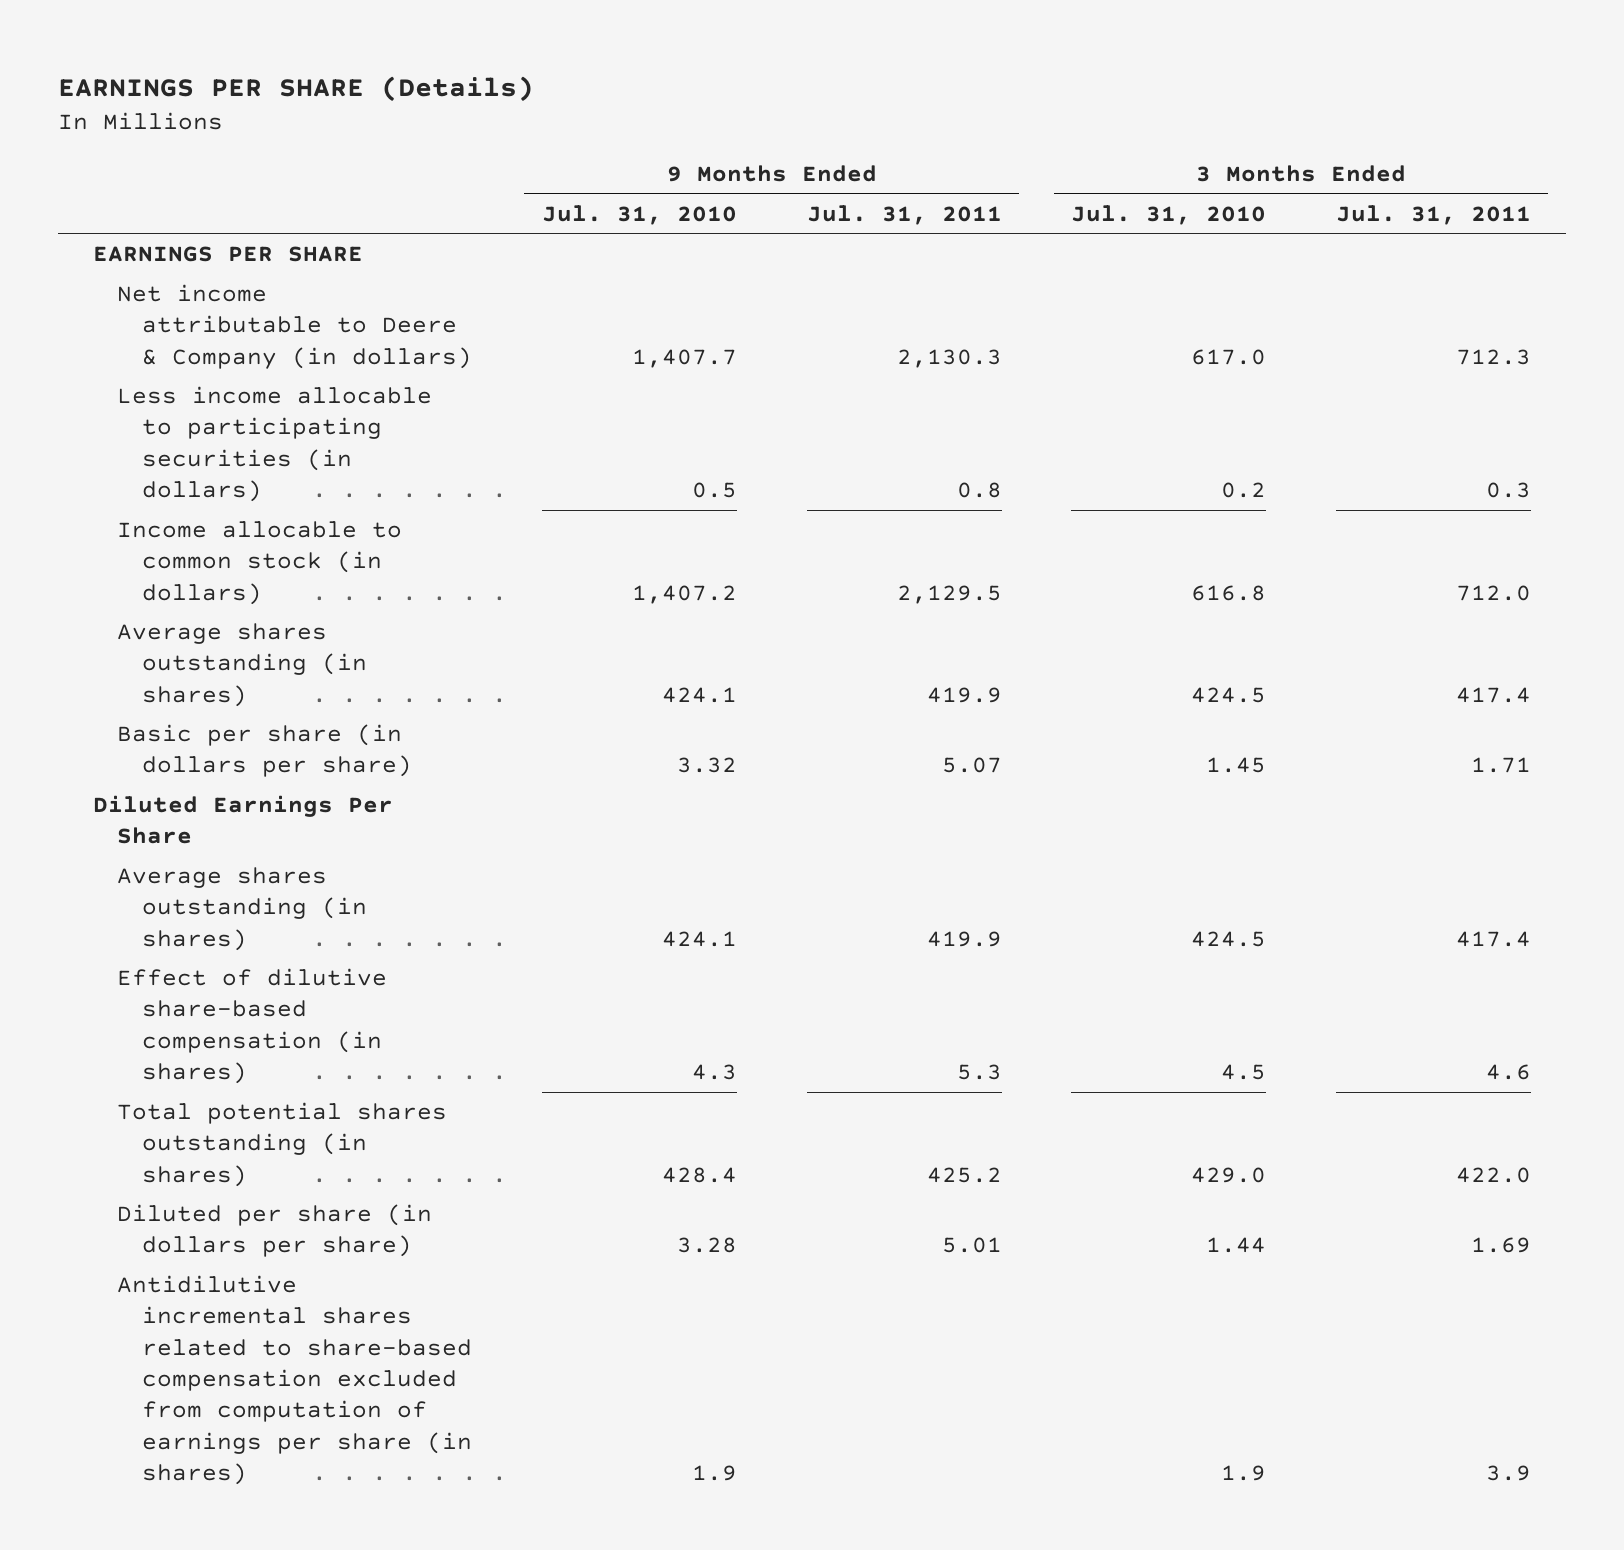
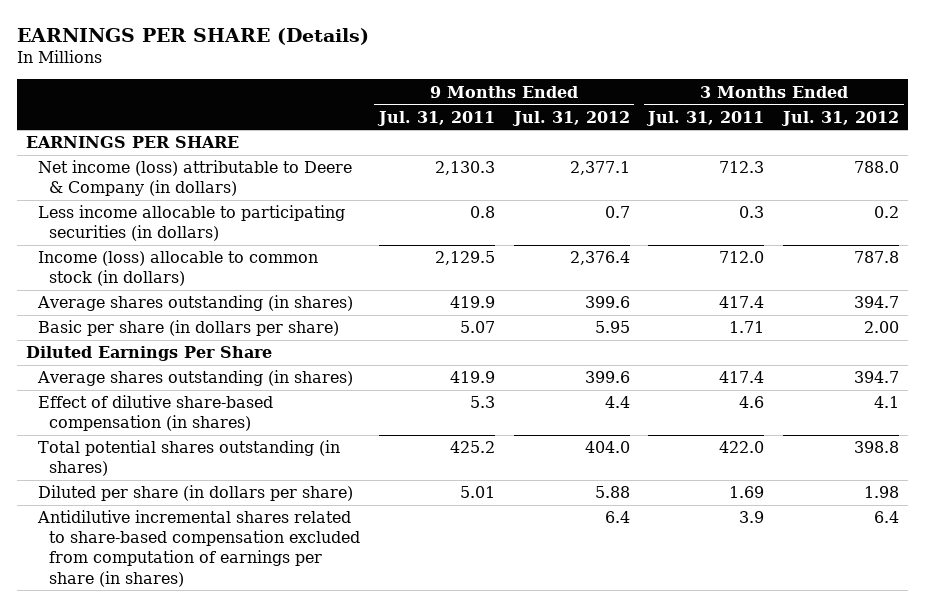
- | 9 Months Ended Jul. 31, 2010 | 9 Months Ended Jul. 31, 2011 | 3 Months Ended Jul. 31, 2010 | 3 Months Ended Jul. 31, 2011
+ | 9 Months Ended Jul. 31, 2011 | 9 Months Ended Jul. 31, 2012 | 3 Months Ended Jul. 31, 2011 | 3 Months Ended Jul. 31, 2012
- Net income attributable to Deere & Company (in dollars) | 1,407.7 | 2,130.3 | 617.0 | 712.3
+ Net income (loss) attributable to Deere & Company (in dollars) | 2,130.3 | 2,377.1 | 712.3 | 788.0
- Income allocable to common stock (in dollars) | 1,407.2 | 2,129.5 | 616.8 | 712.0
+ Income (loss) allocable to common stock (in dollars) | 2,129.5 | 2,376.4 | 712.0 | 787.8

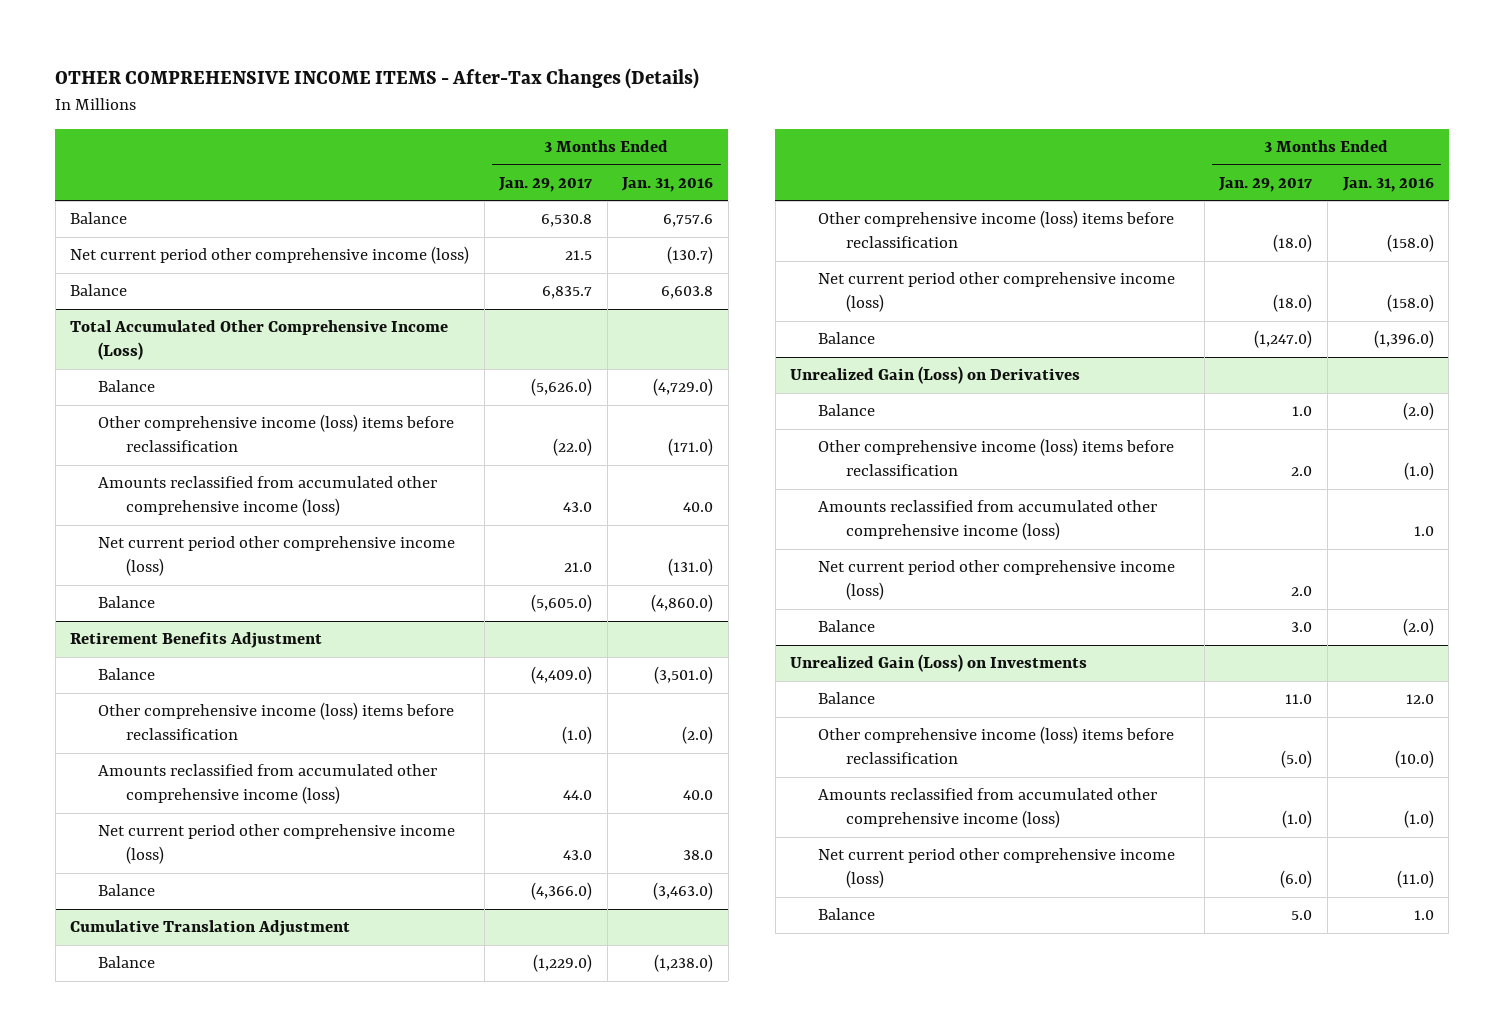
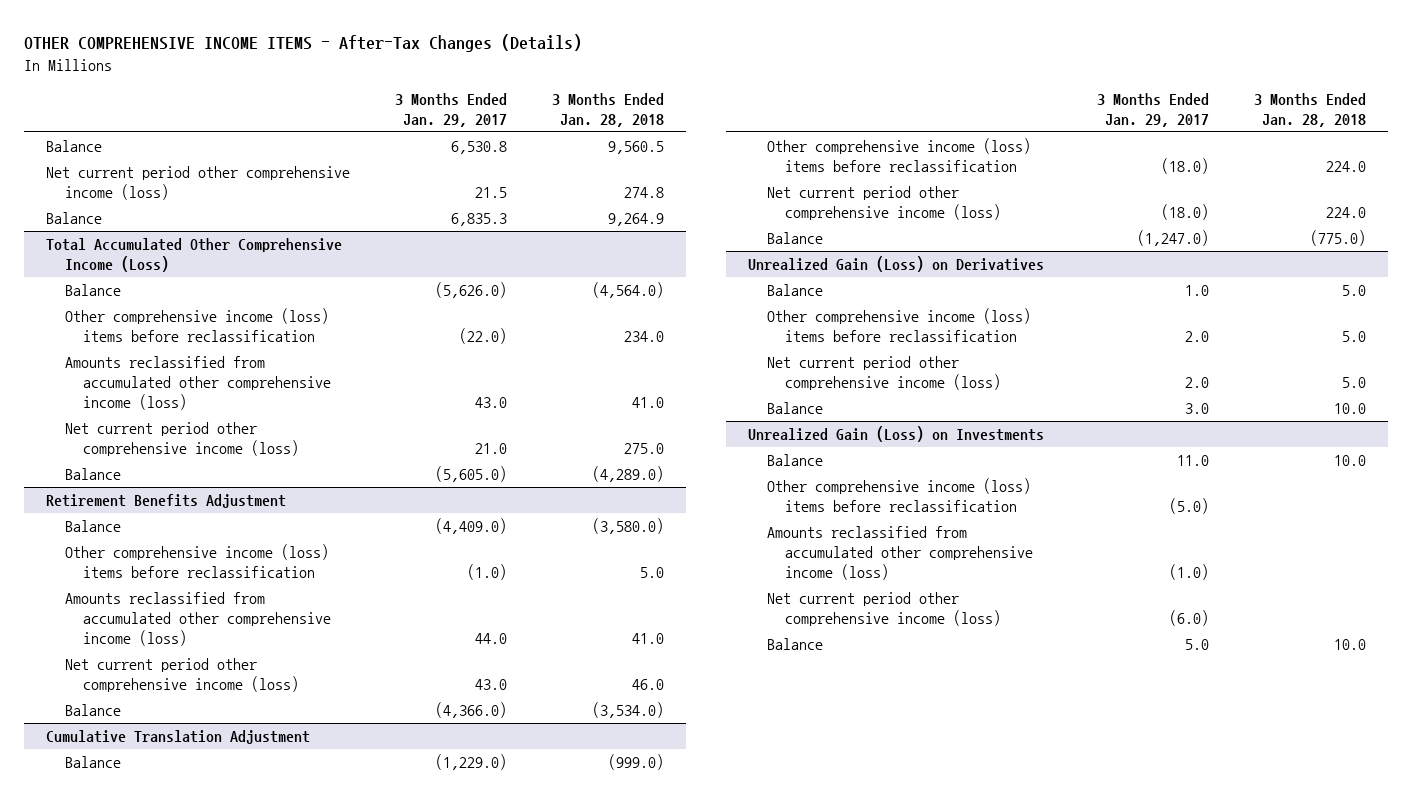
- | 3 Months Ended Jan. 29, 2017 | 3 Months Ended Jan. 31, 2016
+ | 3 Months Ended Jan. 29, 2017 | 3 Months Ended Jan. 28, 2018
- Balance | 6,835.7 | 6,603.8
+ Balance | 6,835.3 | 9,264.9
@ Unrealized Gain (Loss) on Derivatives
- Amounts reclassified from accumulated other comprehensive income (loss) | | 1.0

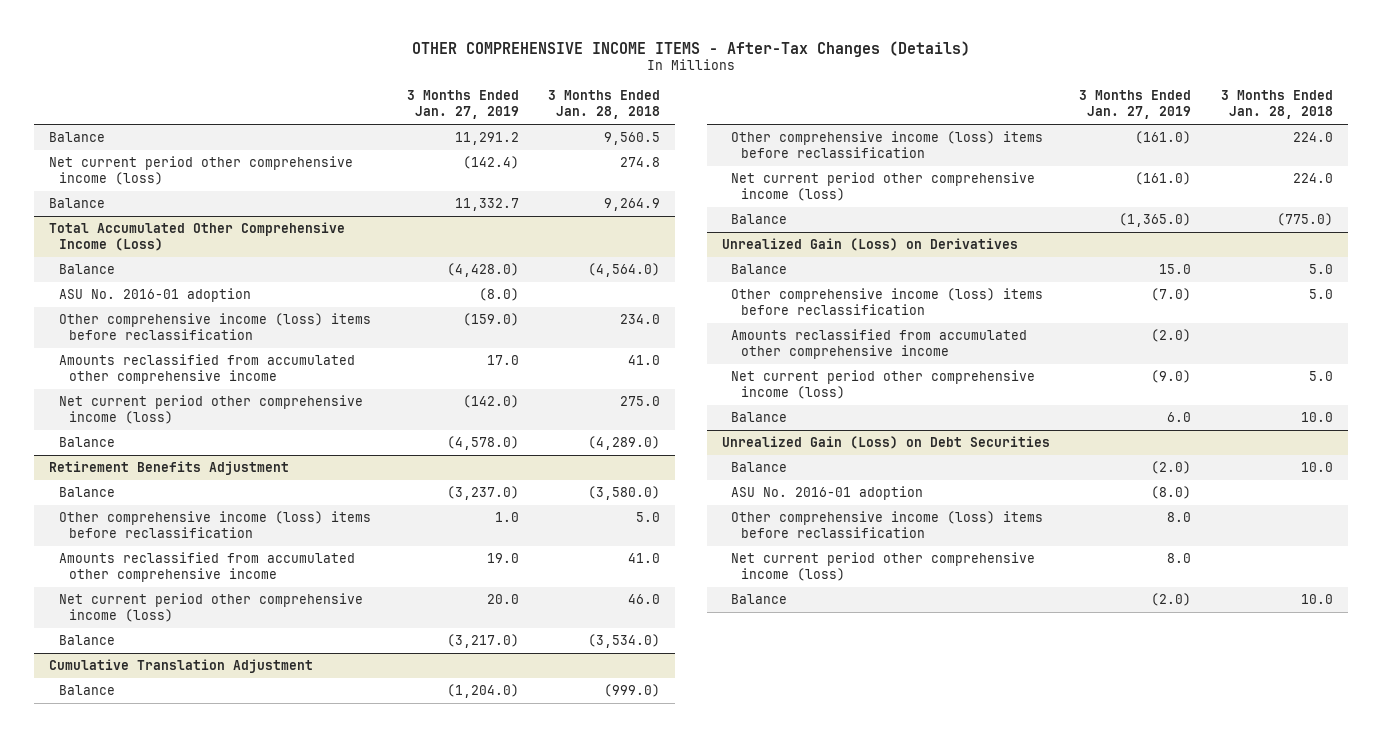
- | 3 Months Ended Jan. 29, 2017 | 3 Months Ended Jan. 28, 2018
+ | 3 Months Ended Jan. 27, 2019 | 3 Months Ended Jan. 28, 2018
@ Total Accumulated Other Comprehensive Income (Loss)
+ ASU No. 2016-01 adoption | (8.0) |
- Amounts reclassified from accumulated other comprehensive income (loss) | 43.0 | 41.0
+ Amounts reclassified from accumulated other comprehensive income | 17.0 | 41.0
@ Retirement Benefits Adjustment
- Amounts reclassified from accumulated other comprehensive income (loss) | 44.0 | 41.0
+ Amounts reclassified from accumulated other comprehensive income | 19.0 | 41.0
@ Unrealized Gain (Loss) on Derivatives
+ Amounts reclassified from accumulated other comprehensive income | (2.0) |
- Unrealized Gain (Loss) on Investments
+ Unrealized Gain (Loss) on Debt Securities
+ ASU No. 2016-01 adoption | (8.0) |
- Amounts reclassified from accumulated other comprehensive income (loss) | (1.0) |

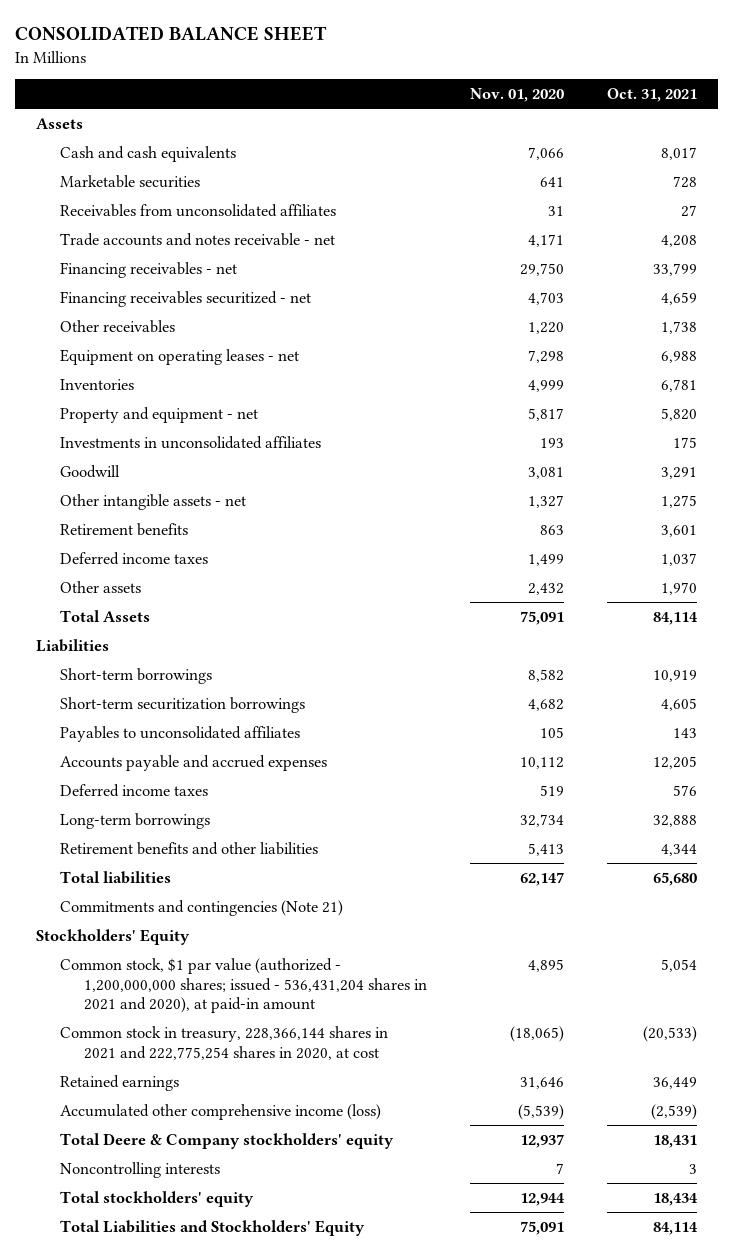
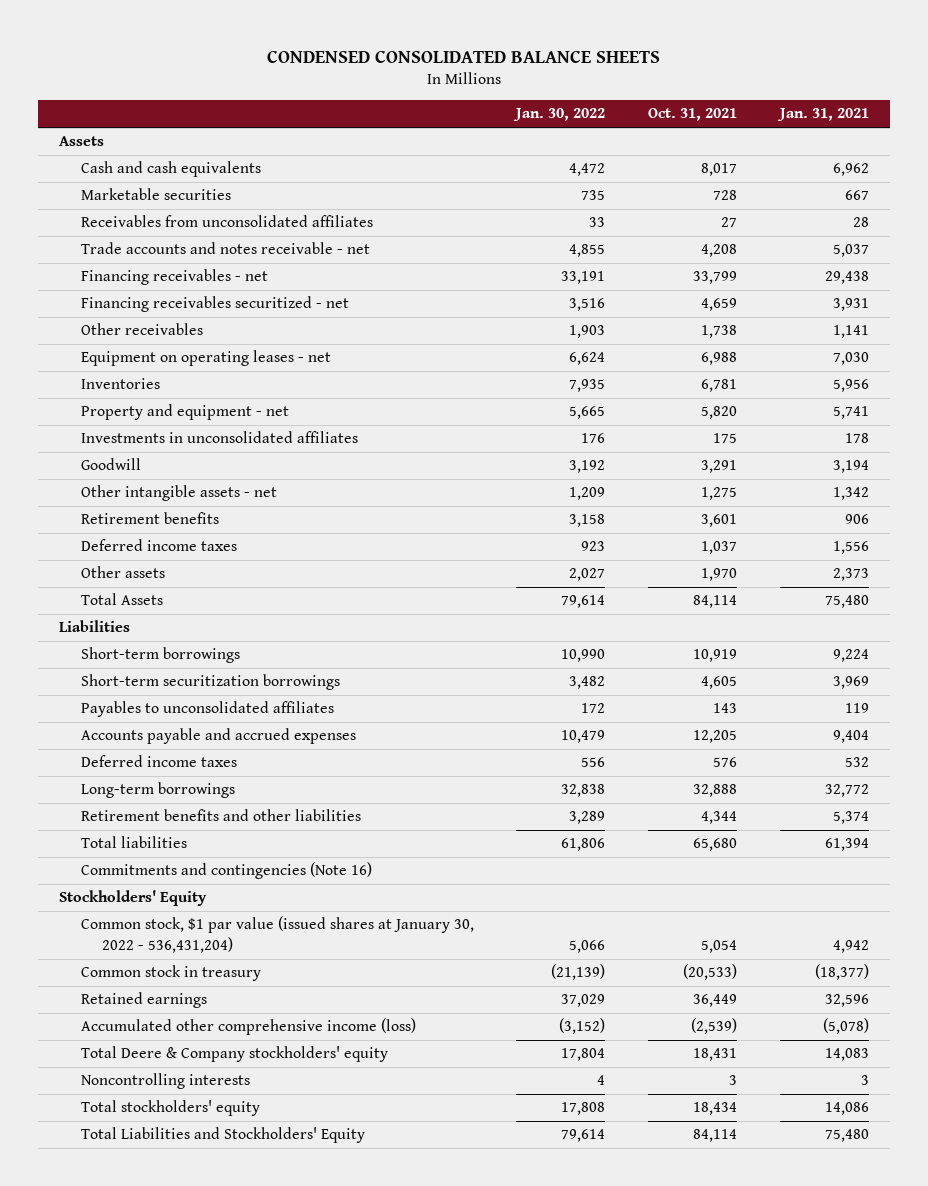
- CONSOLIDATED BALANCE SHEET
+ CONDENSED CONSOLIDATED BALANCE SHEETS
- | Nov. 01, 2020 | Oct. 31, 2021
+ | Jan. 30, 2022 | Oct. 31, 2021 | Jan. 31, 2021
- Commitments and contingencies (Note 21)
+ Commitments and contingencies (Note 16)
- Common stock, $1 par value (authorized - 1,200,000,000 shares; issued - 536,431,204 shares in 2021 and 2020), at paid-in amount | 4,895 | 5,054
- Common stock in treasury, 228,366,144 shares in 2021 and 222,775,254 shares in 2020, at cost | (18,065) | (20,533)
+ Common stock, $1 par value (issued shares at January 30, 2022 - 536,431,204) | 5,066 | 5,054 | 4,942
+ Common stock in treasury | (21,139) | (20,533) | (18,377)

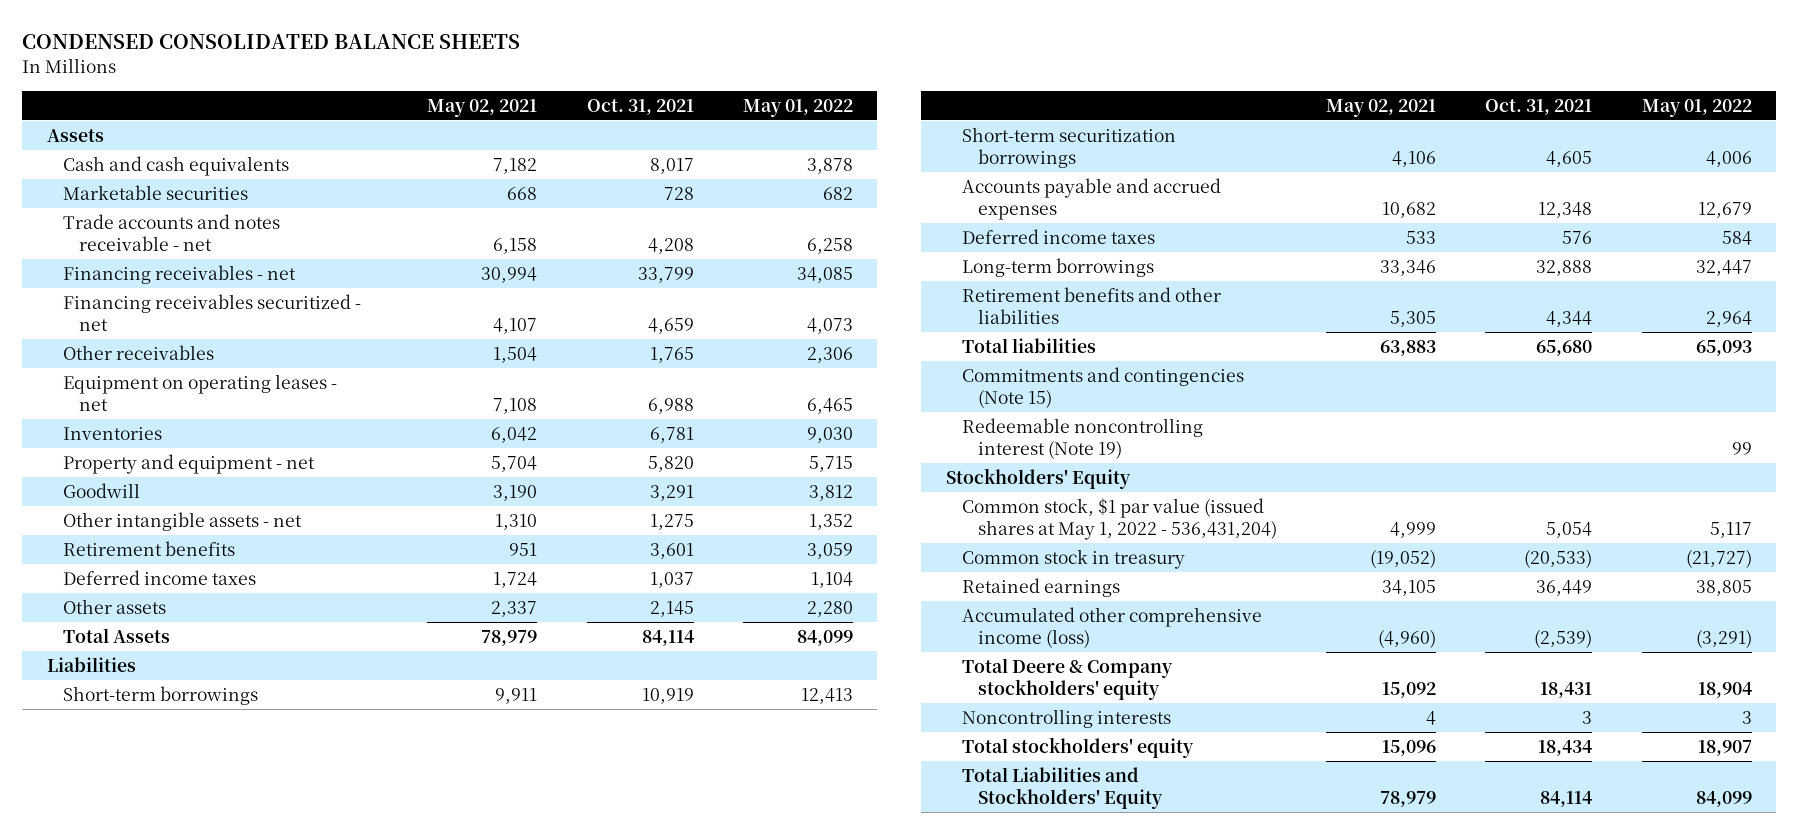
- | Jan. 30, 2022 | Oct. 31, 2021 | Jan. 31, 2021
+ | May 02, 2021 | Oct. 31, 2021 | May 01, 2022
- Receivables from unconsolidated affiliates | 33 | 27 | 28
- Other receivables | 1,903 | 1,738 | 1,141
+ Other receivables | 1,504 | 1,765 | 2,306
- Investments in unconsolidated affiliates | 176 | 175 | 178
- Other assets | 2,027 | 1,970 | 2,373
+ Other assets | 2,337 | 2,145 | 2,280
- Payables to unconsolidated affiliates | 172 | 143 | 119
- Accounts payable and accrued expenses | 10,479 | 12,205 | 9,404
+ Accounts payable and accrued expenses | 10,682 | 12,348 | 12,679
- Commitments and contingencies (Note 16)
+ Commitments and contingencies (Note 15)
+ Redeemable noncontrolling interest (Note 19) | | | 99
- Common stock, $1 par value (issued shares at January 30, 2022 - 536,431,204) | 5,066 | 5,054 | 4,942
+ Common stock, $1 par value (issued shares at May 1, 2022 - 536,431,204) | 4,999 | 5,054 | 5,117

